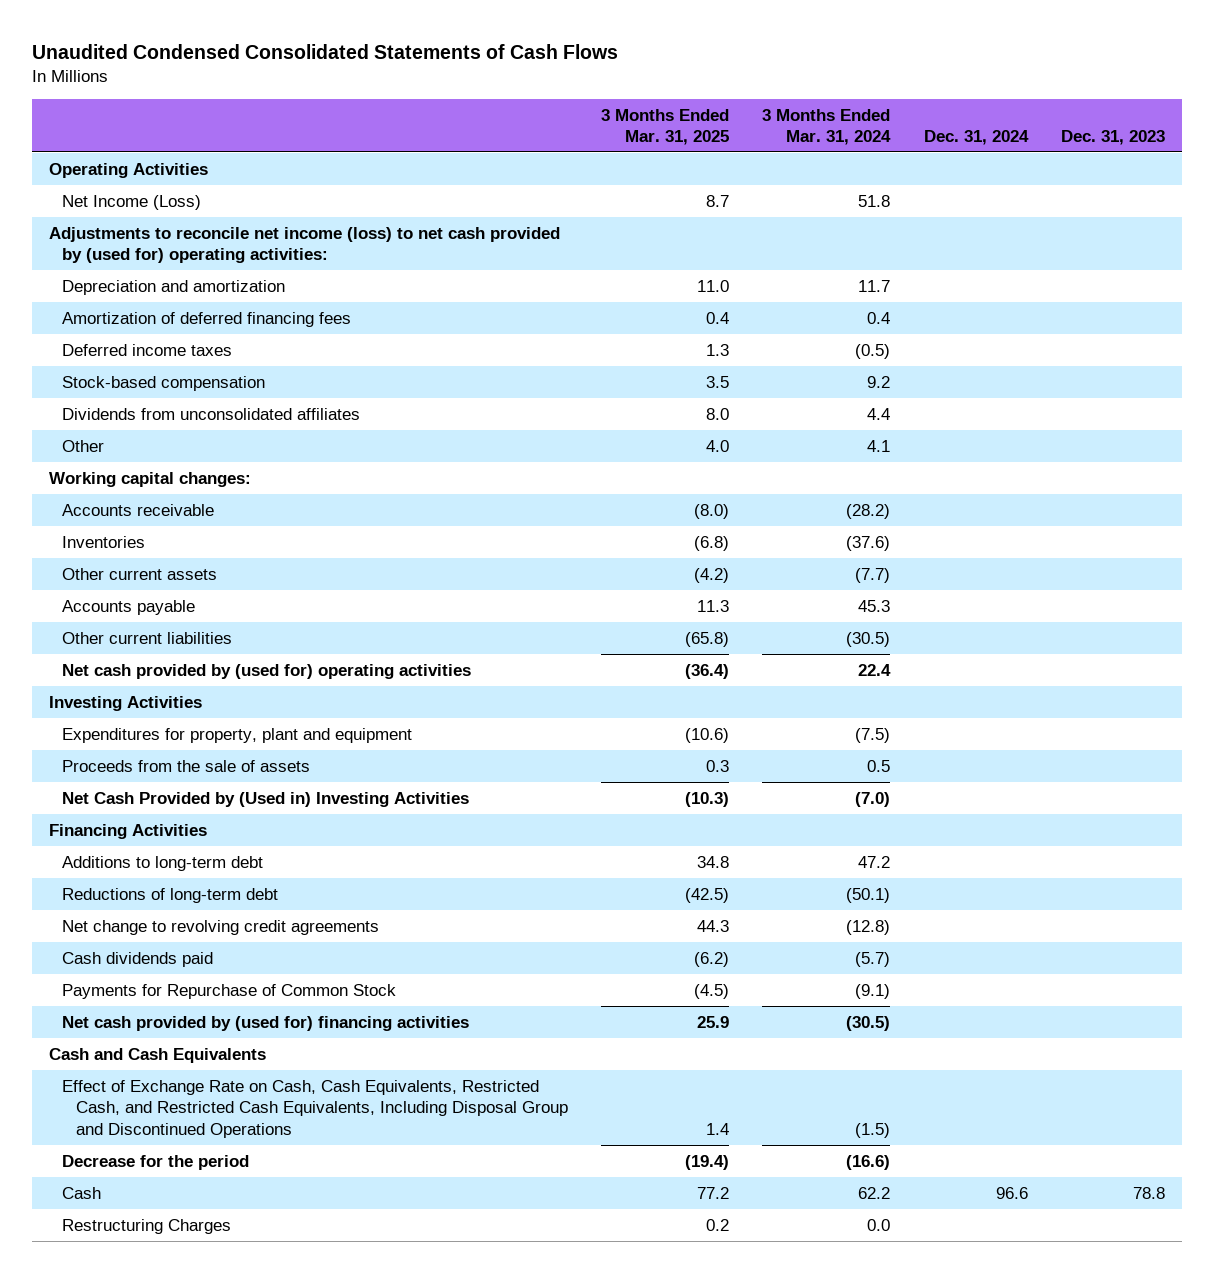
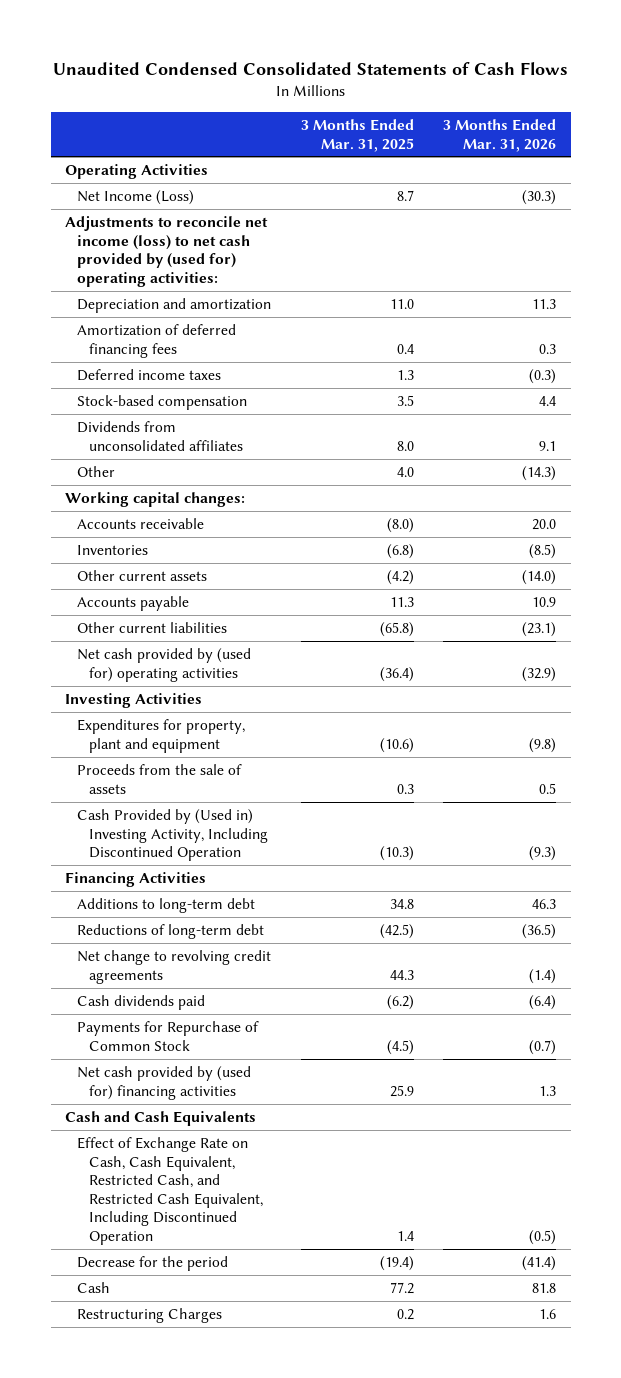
- | 3 Months Ended Mar. 31, 2025 | 3 Months Ended Mar. 31, 2024 | Dec. 31, 2024 | Dec. 31, 2023
+ | 3 Months Ended Mar. 31, 2025 | 3 Months Ended Mar. 31, 2026
- Net Cash Provided by (Used in) Investing Activities | (10.3) | (7.0) | |
+ Cash Provided by (Used in) Investing Activity, Including Discontinued Operation | (10.3) | (9.3)
- Effect of Exchange Rate on Cash, Cash Equivalents, Restricted Cash, and Restricted Cash Equivalents, Including Disposal Group and Discontinued Operations | 1.4 | (1.5) | |
+ Effect of Exchange Rate on Cash, Cash Equivalent, Restricted Cash, and Restricted Cash Equivalent, Including Discontinued Operation | 1.4 | (0.5)

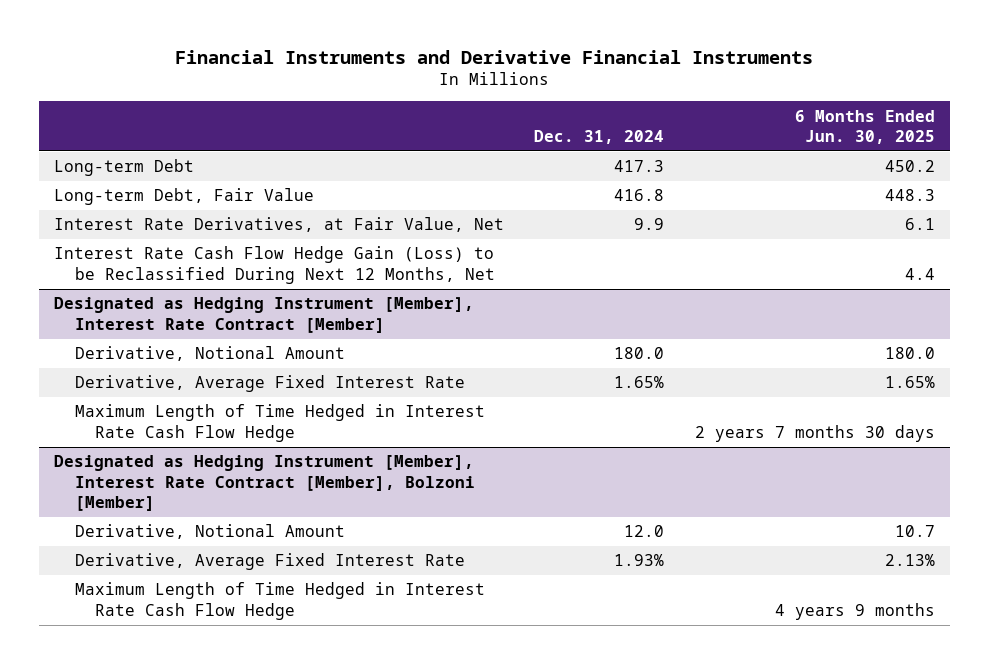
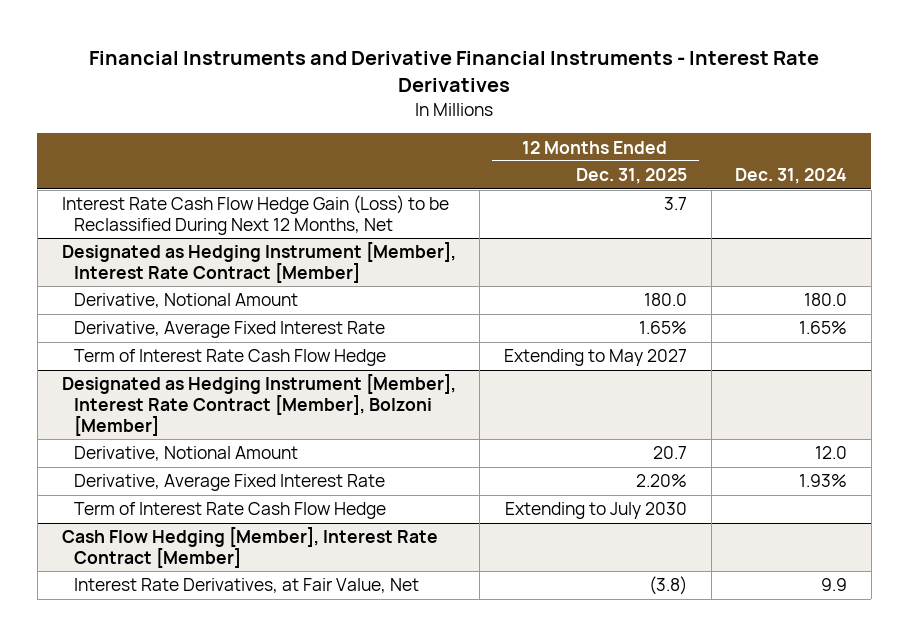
- Financial Instruments and Derivative Financial Instruments
+ Financial Instruments and Derivative Financial Instruments - Interest Rate Derivatives
- | Dec. 31, 2024 | 6 Months Ended Jun. 30, 2025
+ | 12 Months Ended Dec. 31, 2025 | Dec. 31, 2024
- Long-term Debt | 417.3 | 450.2
- Long-term Debt, Fair Value | 416.8 | 448.3
- Interest Rate Derivatives, at Fair Value, Net | 9.9 | 6.1
@ Designated as Hedging Instrument [Member], Interest Rate Contract [Member]
- Maximum Length of Time Hedged in Interest Rate Cash Flow Hedge | | 2 years 7 months 30 days
+ Term of Interest Rate Cash Flow Hedge | Extending to May 2027 |
@ Designated as Hedging Instrument [Member], Interest Rate Contract [Member], Bolzoni [Member]
- Maximum Length of Time Hedged in Interest Rate Cash Flow Hedge | | 4 years 9 months
+ Term of Interest Rate Cash Flow Hedge | Extending to July 2030 |
+ Cash Flow Hedging [Member], Interest Rate Contract [Member]
+ Interest Rate Derivatives, at Fair Value, Net | (3.8) | 9.9

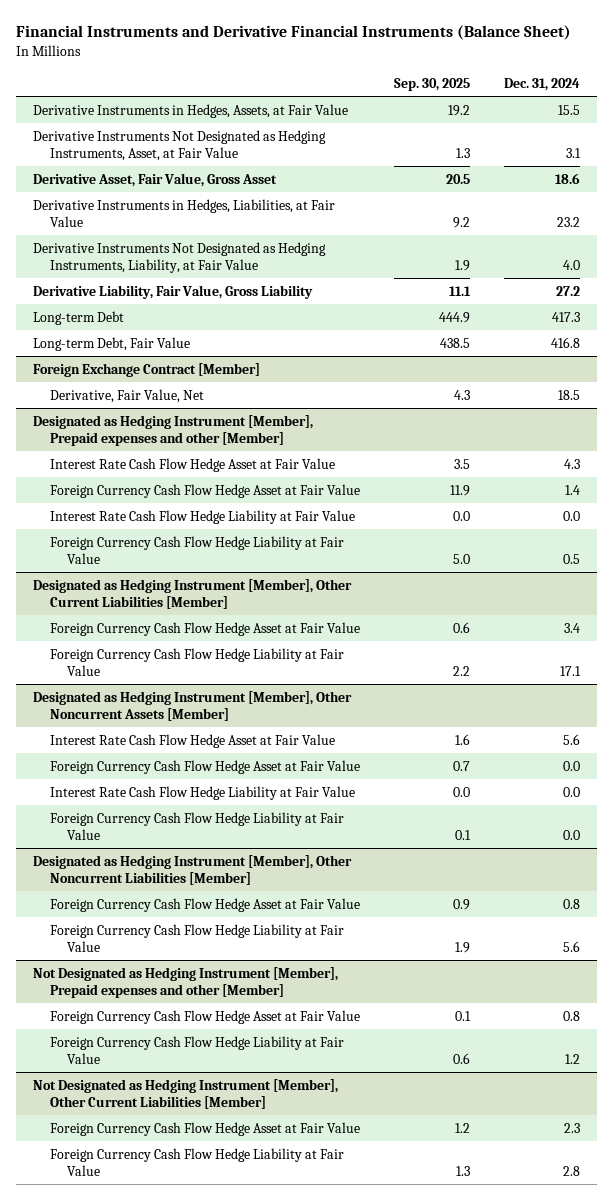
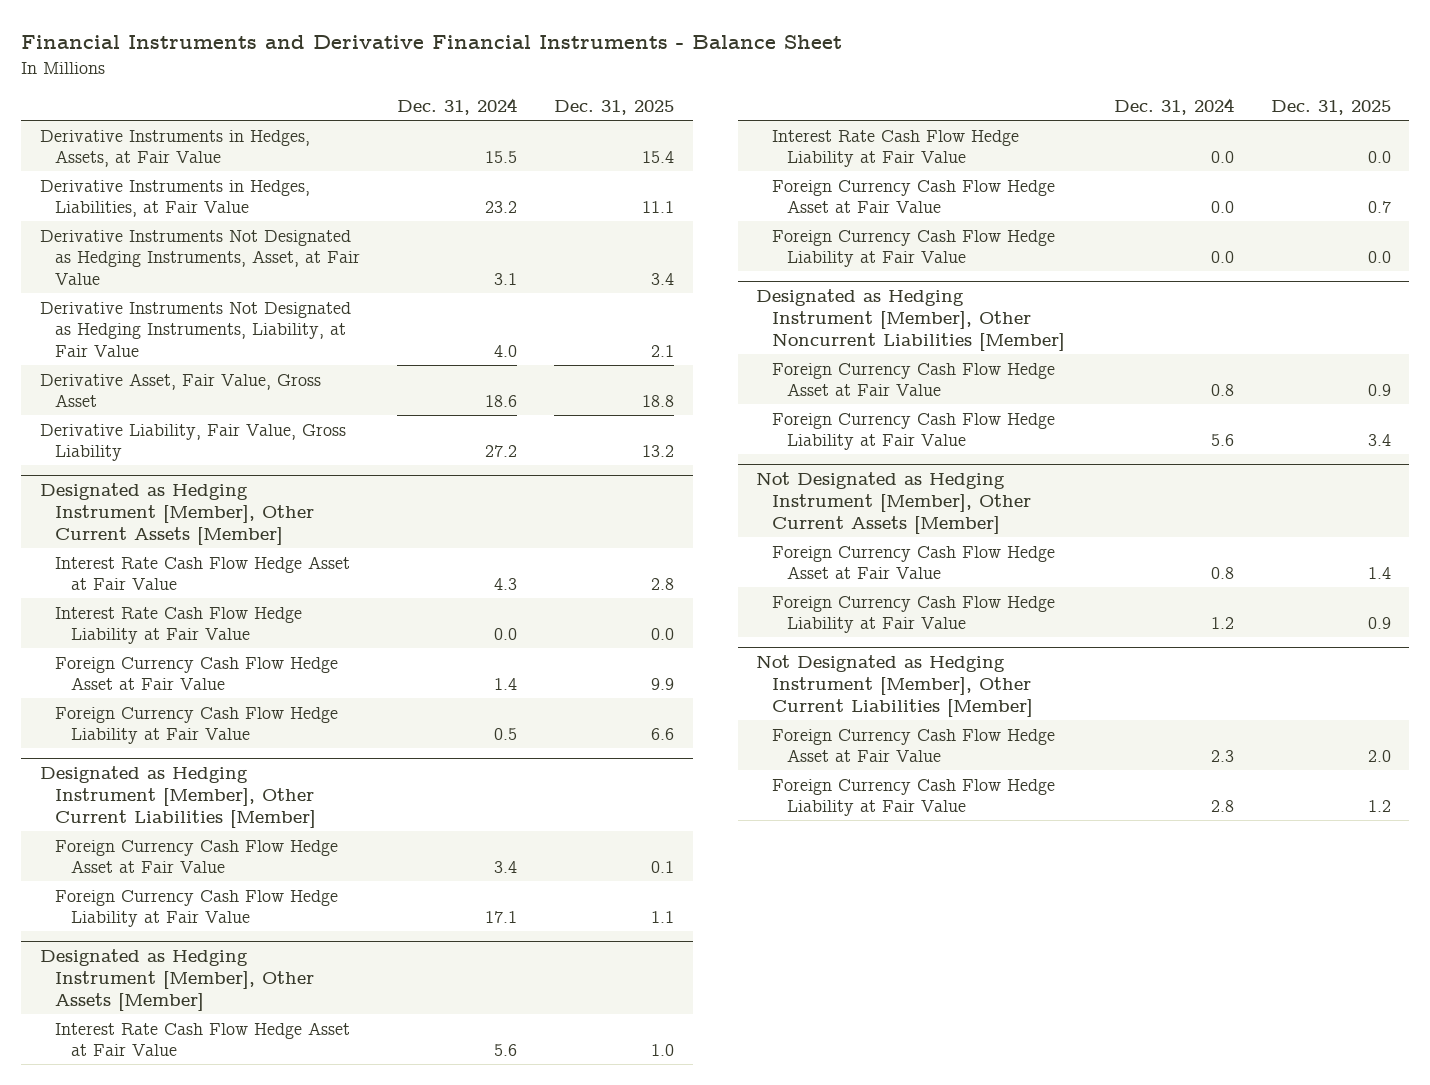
- Financial Instruments and Derivative Financial Instruments (Balance Sheet)
+ Financial Instruments and Derivative Financial Instruments - Balance Sheet
- | Sep. 30, 2025 | Dec. 31, 2024
+ | Dec. 31, 2024 | Dec. 31, 2025
moved down: Derivative Instruments Not Designated as Hedging Instruments, Asset, at Fair Value | 3.1 | 3.4
moved down: Derivative Asset, Fair Value, Gross Asset | 18.6 | 18.8
- Long-term Debt | 444.9 | 417.3
- Long-term Debt, Fair Value | 438.5 | 416.8
- Foreign Exchange Contract [Member]
- Derivative, Fair Value, Net | 4.3 | 18.5
- Designated as Hedging Instrument [Member], Prepaid expenses and other [Member]
+ Designated as Hedging Instrument [Member], Other Current Assets [Member]
- Foreign Currency Cash Flow Hedge Asset at Fair Value | 11.9 | 1.4
+ Foreign Currency Cash Flow Hedge Asset at Fair Value | 1.4 | 9.9
- Designated as Hedging Instrument [Member], Other Noncurrent Assets [Member]
+ Designated as Hedging Instrument [Member], Other Assets [Member]
- Foreign Currency Cash Flow Hedge Asset at Fair Value | 0.7 | 0.0
+ Foreign Currency Cash Flow Hedge Asset at Fair Value | 0.0 | 0.7
- Not Designated as Hedging Instrument [Member], Prepaid expenses and other [Member]
+ Not Designated as Hedging Instrument [Member], Other Current Assets [Member]

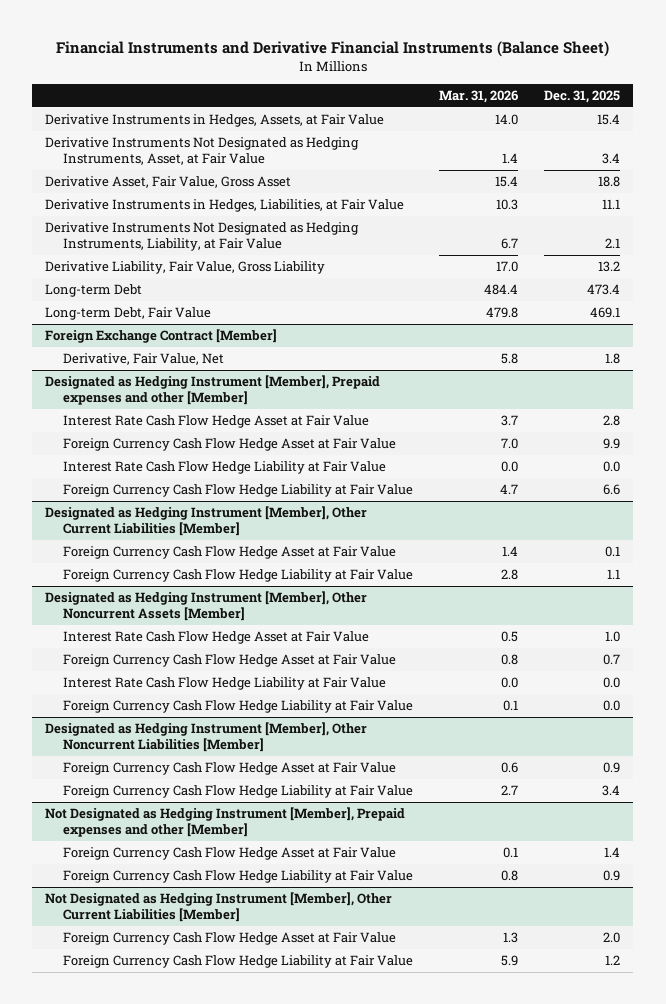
- Financial Instruments and Derivative Financial Instruments - Balance Sheet
+ Financial Instruments and Derivative Financial Instruments (Balance Sheet)
- | Dec. 31, 2024 | Dec. 31, 2025
+ | Mar. 31, 2026 | Dec. 31, 2025
moved down: Derivative Instruments in Hedges, Liabilities, at Fair Value | 10.3 | 11.1
moved down: Derivative Instruments Not Designated as Hedging Instruments, Liability, at Fair Value | 6.7 | 2.1
- Designated as Hedging Instrument [Member], Other Current Assets [Member]
+ Long-term Debt | 484.4 | 473.4
+ Long-term Debt, Fair Value | 479.8 | 469.1
+ Foreign Exchange Contract [Member]
+ Derivative, Fair Value, Net | 5.8 | 1.8
+ Designated as Hedging Instrument [Member], Prepaid expenses and other [Member]
- Interest Rate Cash Flow Hedge Liability at Fair Value | 0.0 | 0.0
+ Interest Rate Cash Flow Hedge Liability at Fair Value | 0.0 | 0.0
- Designated as Hedging Instrument [Member], Other Assets [Member]
+ Designated as Hedging Instrument [Member], Other Noncurrent Assets [Member]
- Interest Rate Cash Flow Hedge Liability at Fair Value | 0.0 | 0.0
+ Interest Rate Cash Flow Hedge Liability at Fair Value | 0.0 | 0.0
- Not Designated as Hedging Instrument [Member], Other Current Assets [Member]
+ Not Designated as Hedging Instrument [Member], Prepaid expenses and other [Member]

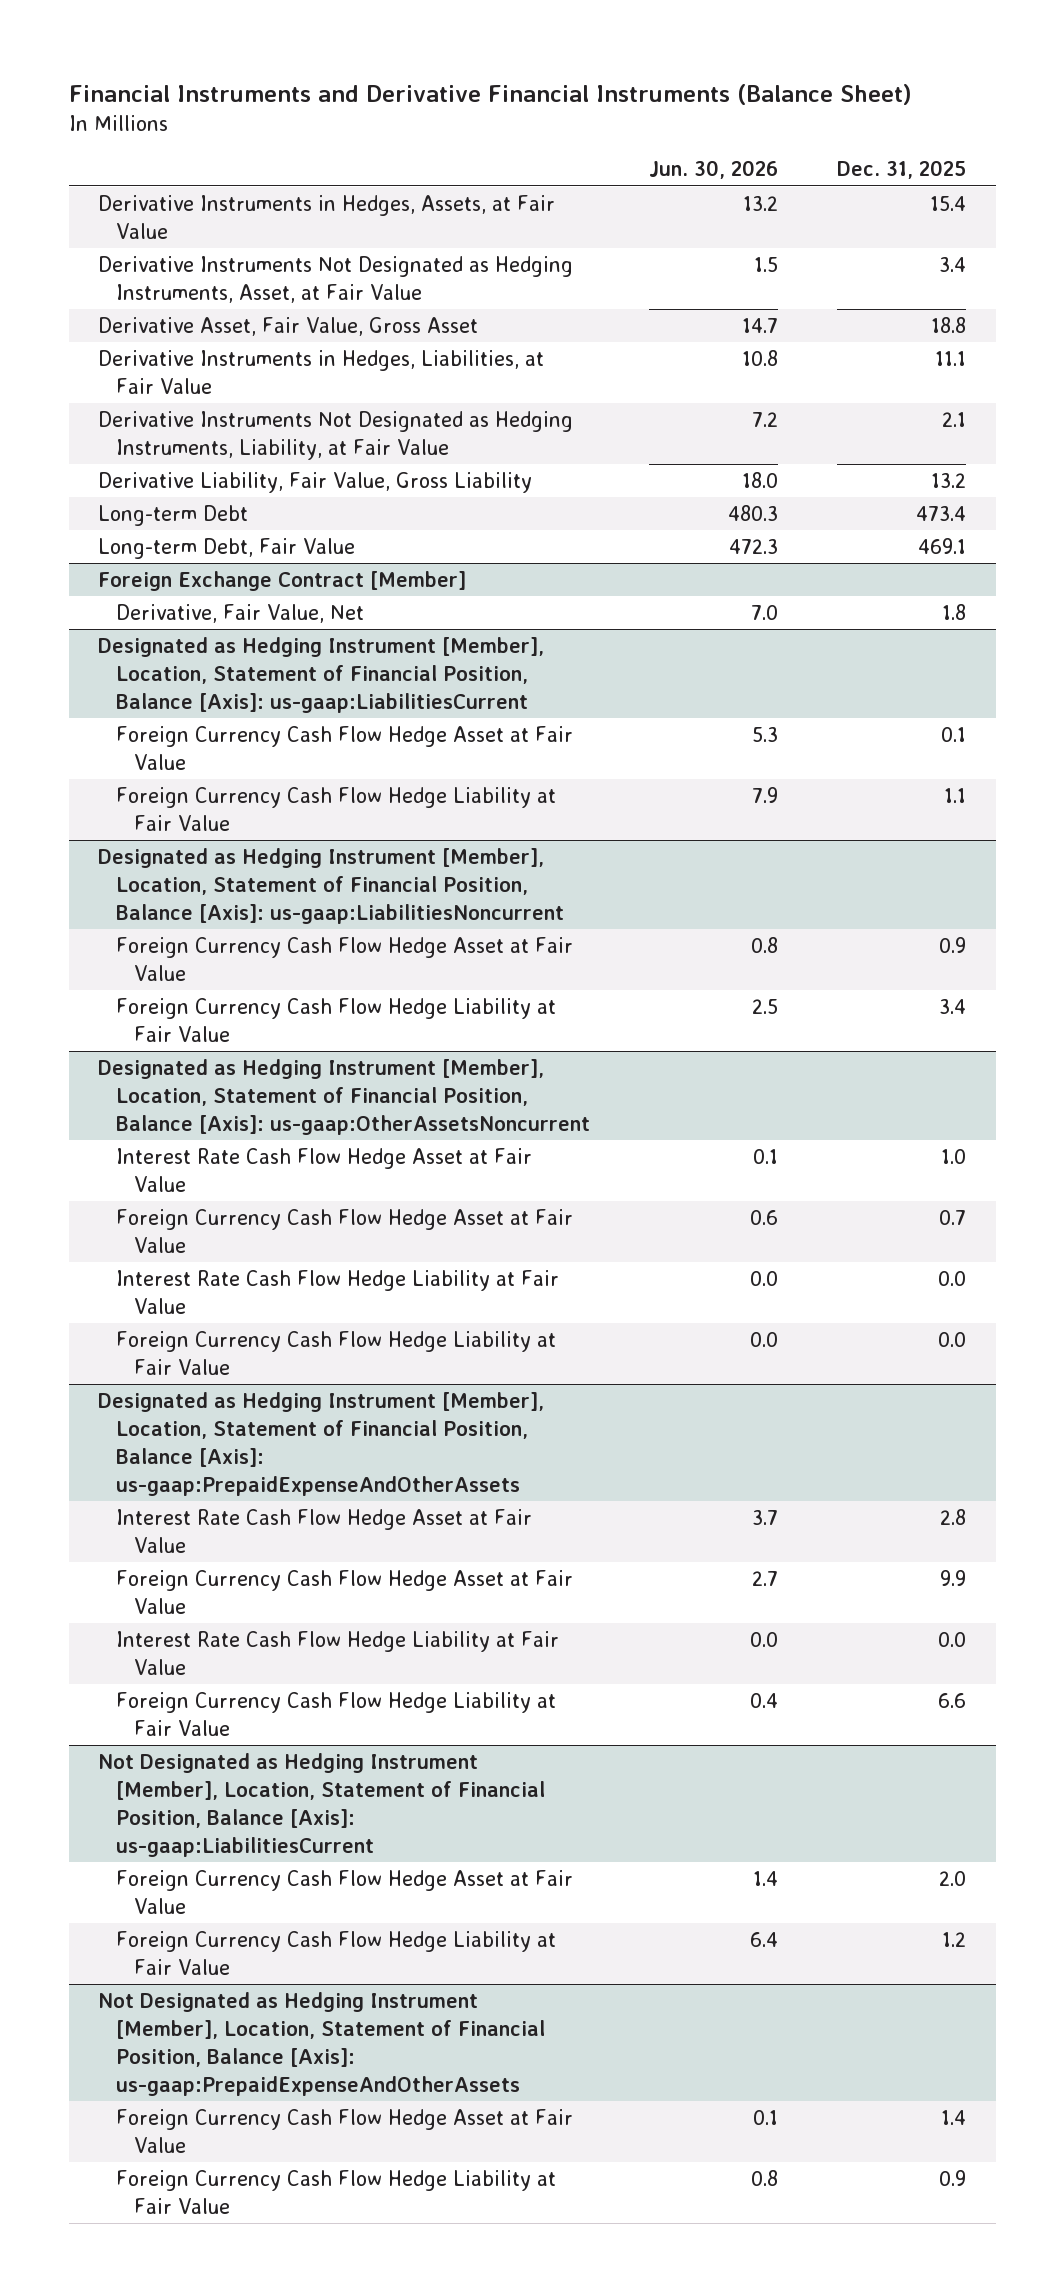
- | Mar. 31, 2026 | Dec. 31, 2025
+ | Jun. 30, 2026 | Dec. 31, 2025
- Designated as Hedging Instrument [Member], Prepaid expenses and other [Member]
- Interest Rate Cash Flow Hedge Asset at Fair Value | 3.7 | 2.8
- Foreign Currency Cash Flow Hedge Asset at Fair Value | 7.0 | 9.9
- Interest Rate Cash Flow Hedge Liability at Fair Value | 0.0 | 0.0
- Foreign Currency Cash Flow Hedge Liability at Fair Value | 4.7 | 6.6
- Designated as Hedging Instrument [Member], Other Current Liabilities [Member]
+ Designated as Hedging Instrument [Member], Location, Statement of Financial Position, Balance [Axis]: us-gaap:LiabilitiesCurrent
- Designated as Hedging Instrument [Member], Other Noncurrent Assets [Member]
+ Designated as Hedging Instrument [Member], Location, Statement of Financial Position, Balance [Axis]: us-gaap:LiabilitiesNoncurrent
+ Foreign Currency Cash Flow Hedge Asset at Fair Value | 0.8 | 0.9
+ Foreign Currency Cash Flow Hedge Liability at Fair Value | 2.5 | 3.4
+ Designated as Hedging Instrument [Member], Location, Statement of Financial Position, Balance [Axis]: us-gaap:OtherAssetsNoncurrent
- Designated as Hedging Instrument [Member], Other Noncurrent Liabilities [Member]
- Foreign Currency Cash Flow Hedge Asset at Fair Value | 0.6 | 0.9
- Foreign Currency Cash Flow Hedge Liability at Fair Value | 2.7 | 3.4
- Not Designated as Hedging Instrument [Member], Prepaid expenses and other [Member]
- Foreign Currency Cash Flow Hedge Asset at Fair Value | 0.1 | 1.4
- Foreign Currency Cash Flow Hedge Liability at Fair Value | 0.8 | 0.9
- Not Designated as Hedging Instrument [Member], Other Current Liabilities [Member]
+ Designated as Hedging Instrument [Member], Location, Statement of Financial Position, Balance [Axis]: us-gaap:PrepaidExpenseAndOtherAssets
+ Interest Rate Cash Flow Hedge Asset at Fair Value | 3.7 | 2.8
+ Foreign Currency Cash Flow Hedge Asset at Fair Value | 2.7 | 9.9
+ Interest Rate Cash Flow Hedge Liability at Fair Value | 0.0 | 0.0
+ Foreign Currency Cash Flow Hedge Liability at Fair Value | 0.4 | 6.6
+ Not Designated as Hedging Instrument [Member], Location, Statement of Financial Position, Balance [Axis]: us-gaap:LiabilitiesCurrent
+ Not Designated as Hedging Instrument [Member], Location, Statement of Financial Position, Balance [Axis]: us-gaap:PrepaidExpenseAndOtherAssets
+ Foreign Currency Cash Flow Hedge Asset at Fair Value | 0.1 | 1.4
+ Foreign Currency Cash Flow Hedge Liability at Fair Value | 0.8 | 0.9

